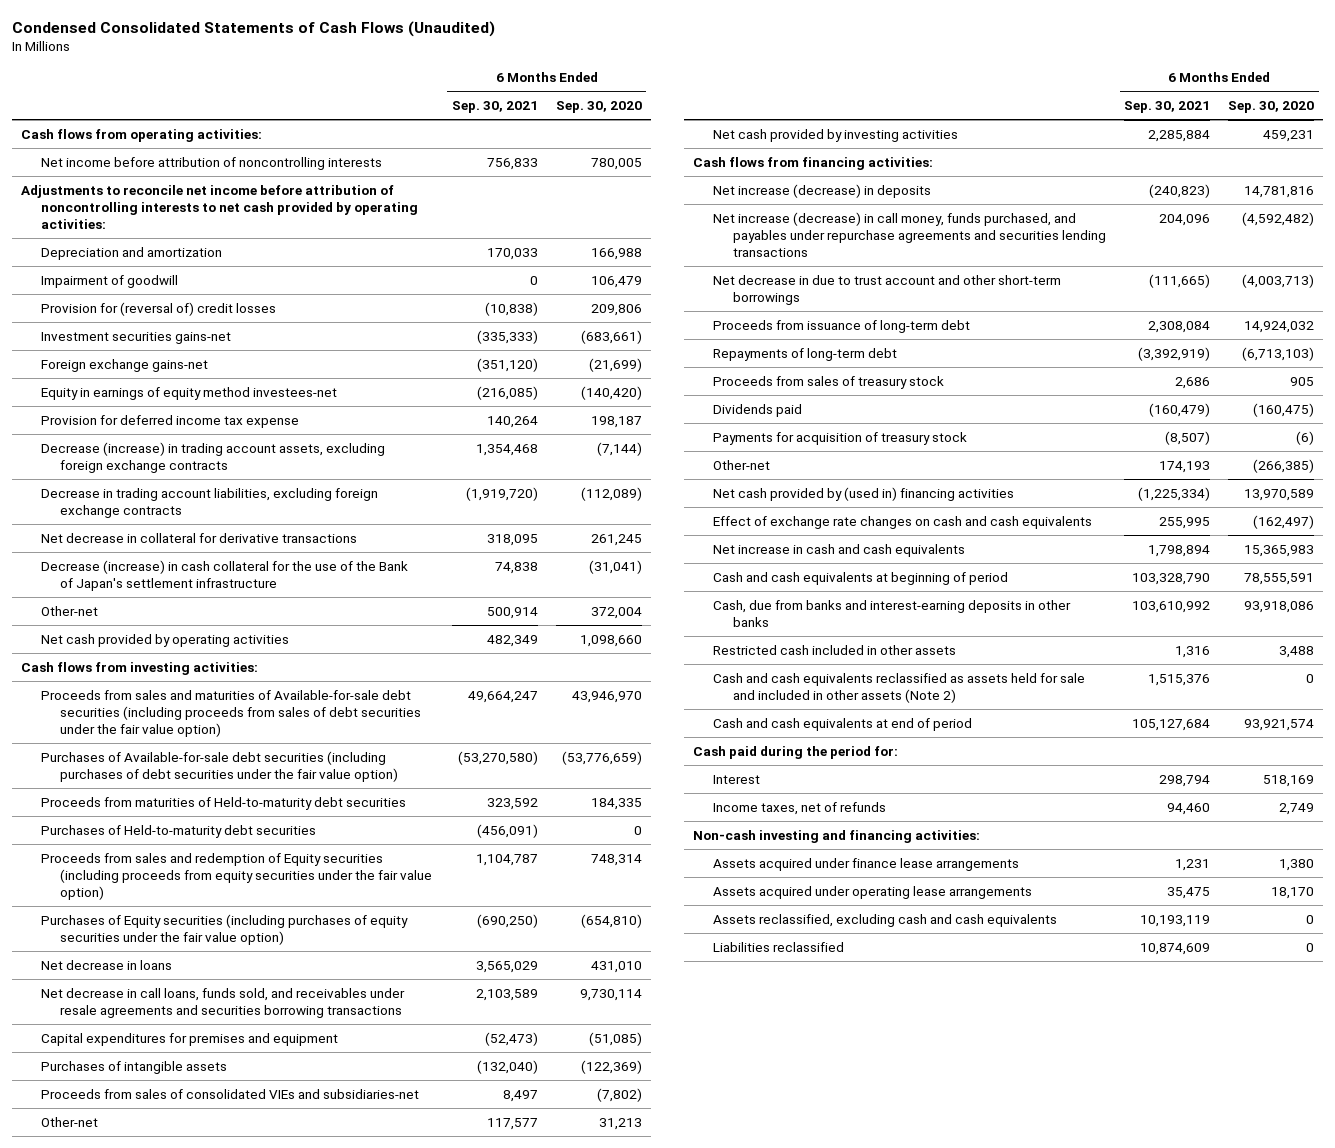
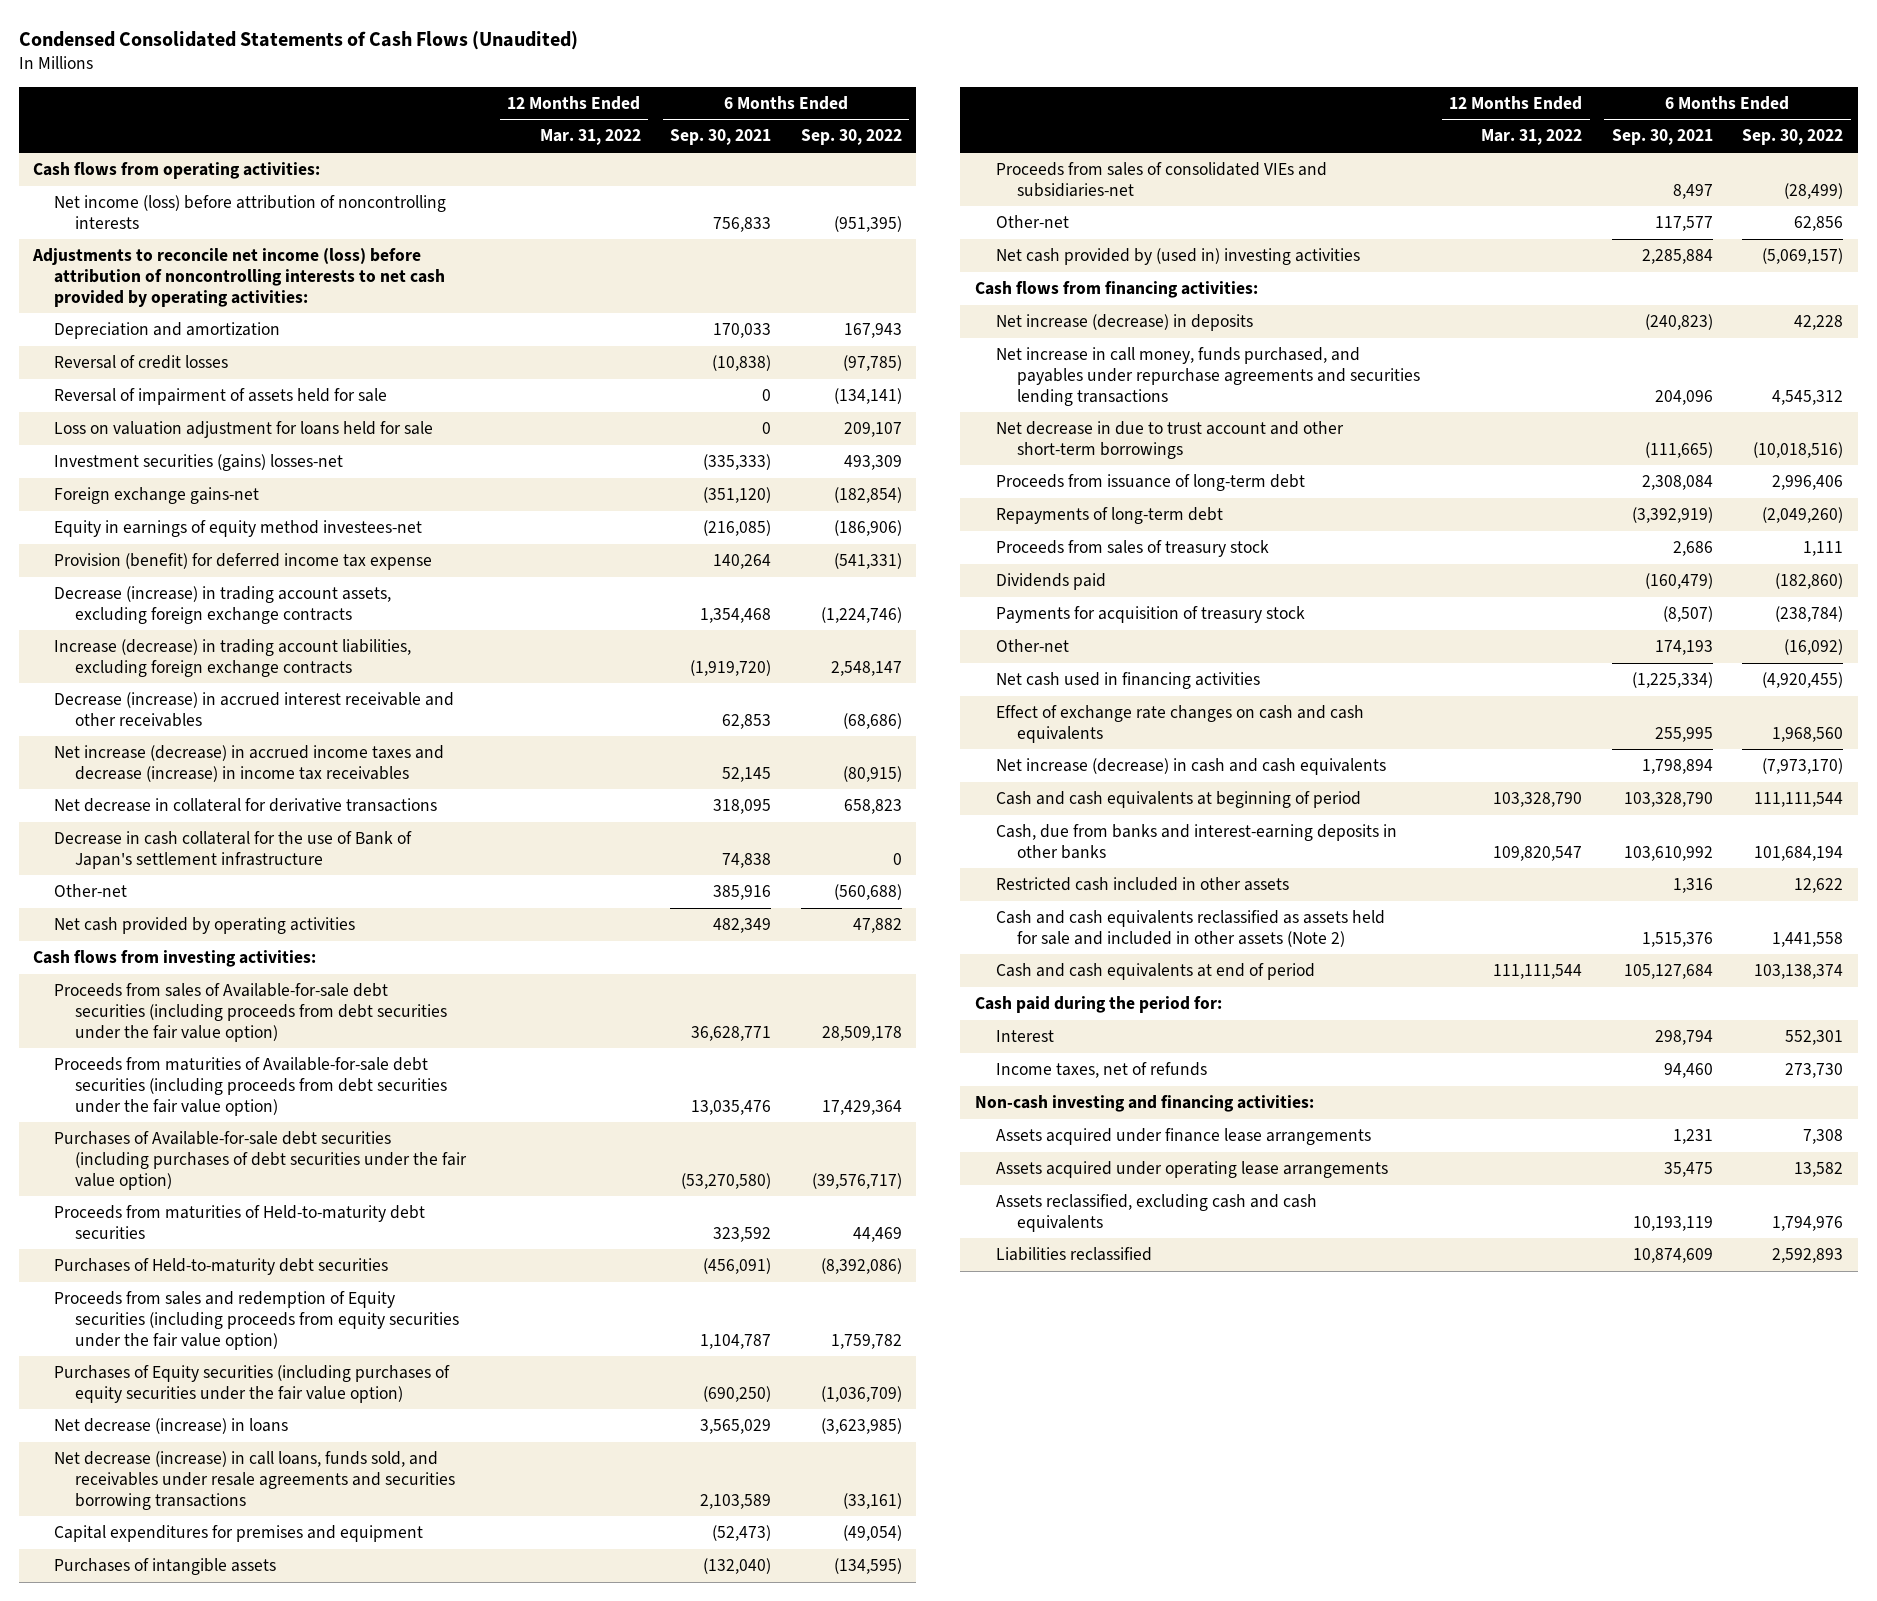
- | 6 Months Ended Sep. 30, 2021 | 6 Months Ended Sep. 30, 2020
+ | 12 Months Ended Mar. 31, 2022 | 6 Months Ended Sep. 30, 2021 | 6 Months Ended Sep. 30, 2022
- Net income before attribution of noncontrolling interests | 756,833 | 780,005
- Adjustments to reconcile net income before attribution of noncontrolling interests to net cash provided by operating activities:
+ Net income (loss) before attribution of noncontrolling interests | | 756,833 | (951,395)
+ Adjustments to reconcile net income (loss) before attribution of noncontrolling interests to net cash provided by operating activities:
- Impairment of goodwill | 0 | 106,479
- Provision for (reversal of) credit losses | (10,838) | 209,806
- Investment securities gains-net | (335,333) | (683,661)
+ Reversal of credit losses | | (10,838) | (97,785)
+ Reversal of impairment of assets held for sale | | 0 | (134,141)
+ Loss on valuation adjustment for loans held for sale | | 0 | 209,107
+ Investment securities (gains) losses-net | | (335,333) | 493,309
- Provision for deferred income tax expense | 140,264 | 198,187
+ Provision (benefit) for deferred income tax expense | | 140,264 | (541,331)
- Decrease in trading account liabilities, excluding foreign exchange contracts | (1,919,720) | (112,089)
+ Increase (decrease) in trading account liabilities, excluding foreign exchange contracts | | (1,919,720) | 2,548,147
+ Decrease (increase) in accrued interest receivable and other receivables | | 62,853 | (68,686)
+ Net increase (decrease) in accrued income taxes and decrease (increase) in income tax receivables | | 52,145 | (80,915)
- Decrease (increase) in cash collateral for the use of the Bank of Japan's settlement infrastructure | 74,838 | (31,041)
- Other-net | 500,914 | 372,004
+ Decrease in cash collateral for the use of Bank of Japan's settlement infrastructure | | 74,838 | 0
+ Other-net | | 385,916 | (560,688)
- Proceeds from sales and maturities of Available-for-sale debt securities (including proceeds from sales of debt securities under the fair value option) | 49,664,247 | 43,946,970
+ Proceeds from sales of Available-for-sale debt securities (including proceeds from debt securities under the fair value option) | | 36,628,771 | 28,509,178
+ Proceeds from maturities of Available-for-sale debt securities (including proceeds from debt securities under the fair value option) | | 13,035,476 | 17,429,364
- Net decrease in loans | 3,565,029 | 431,010
- Net decrease in call loans, funds sold, and receivables under resale agreements and securities borrowing transactions | 2,103,589 | 9,730,114
+ Net decrease (increase) in loans | | 3,565,029 | (3,623,985)
+ Net decrease (increase) in call loans, funds sold, and receivables under resale agreements and securities borrowing transactions | | 2,103,589 | (33,161)
- Net cash provided by investing activities | 2,285,884 | 459,231
+ Net cash provided by (used in) investing activities | | 2,285,884 | (5,069,157)
- Net increase (decrease) in call money, funds purchased, and payables under repurchase agreements and securities lending transactions | 204,096 | (4,592,482)
+ Net increase in call money, funds purchased, and payables under repurchase agreements and securities lending transactions | | 204,096 | 4,545,312
- Net cash provided by (used in) financing activities | (1,225,334) | 13,970,589
+ Net cash used in financing activities | | (1,225,334) | (4,920,455)
- Net increase in cash and cash equivalents | 1,798,894 | 15,365,983
+ Net increase (decrease) in cash and cash equivalents | | 1,798,894 | (7,973,170)

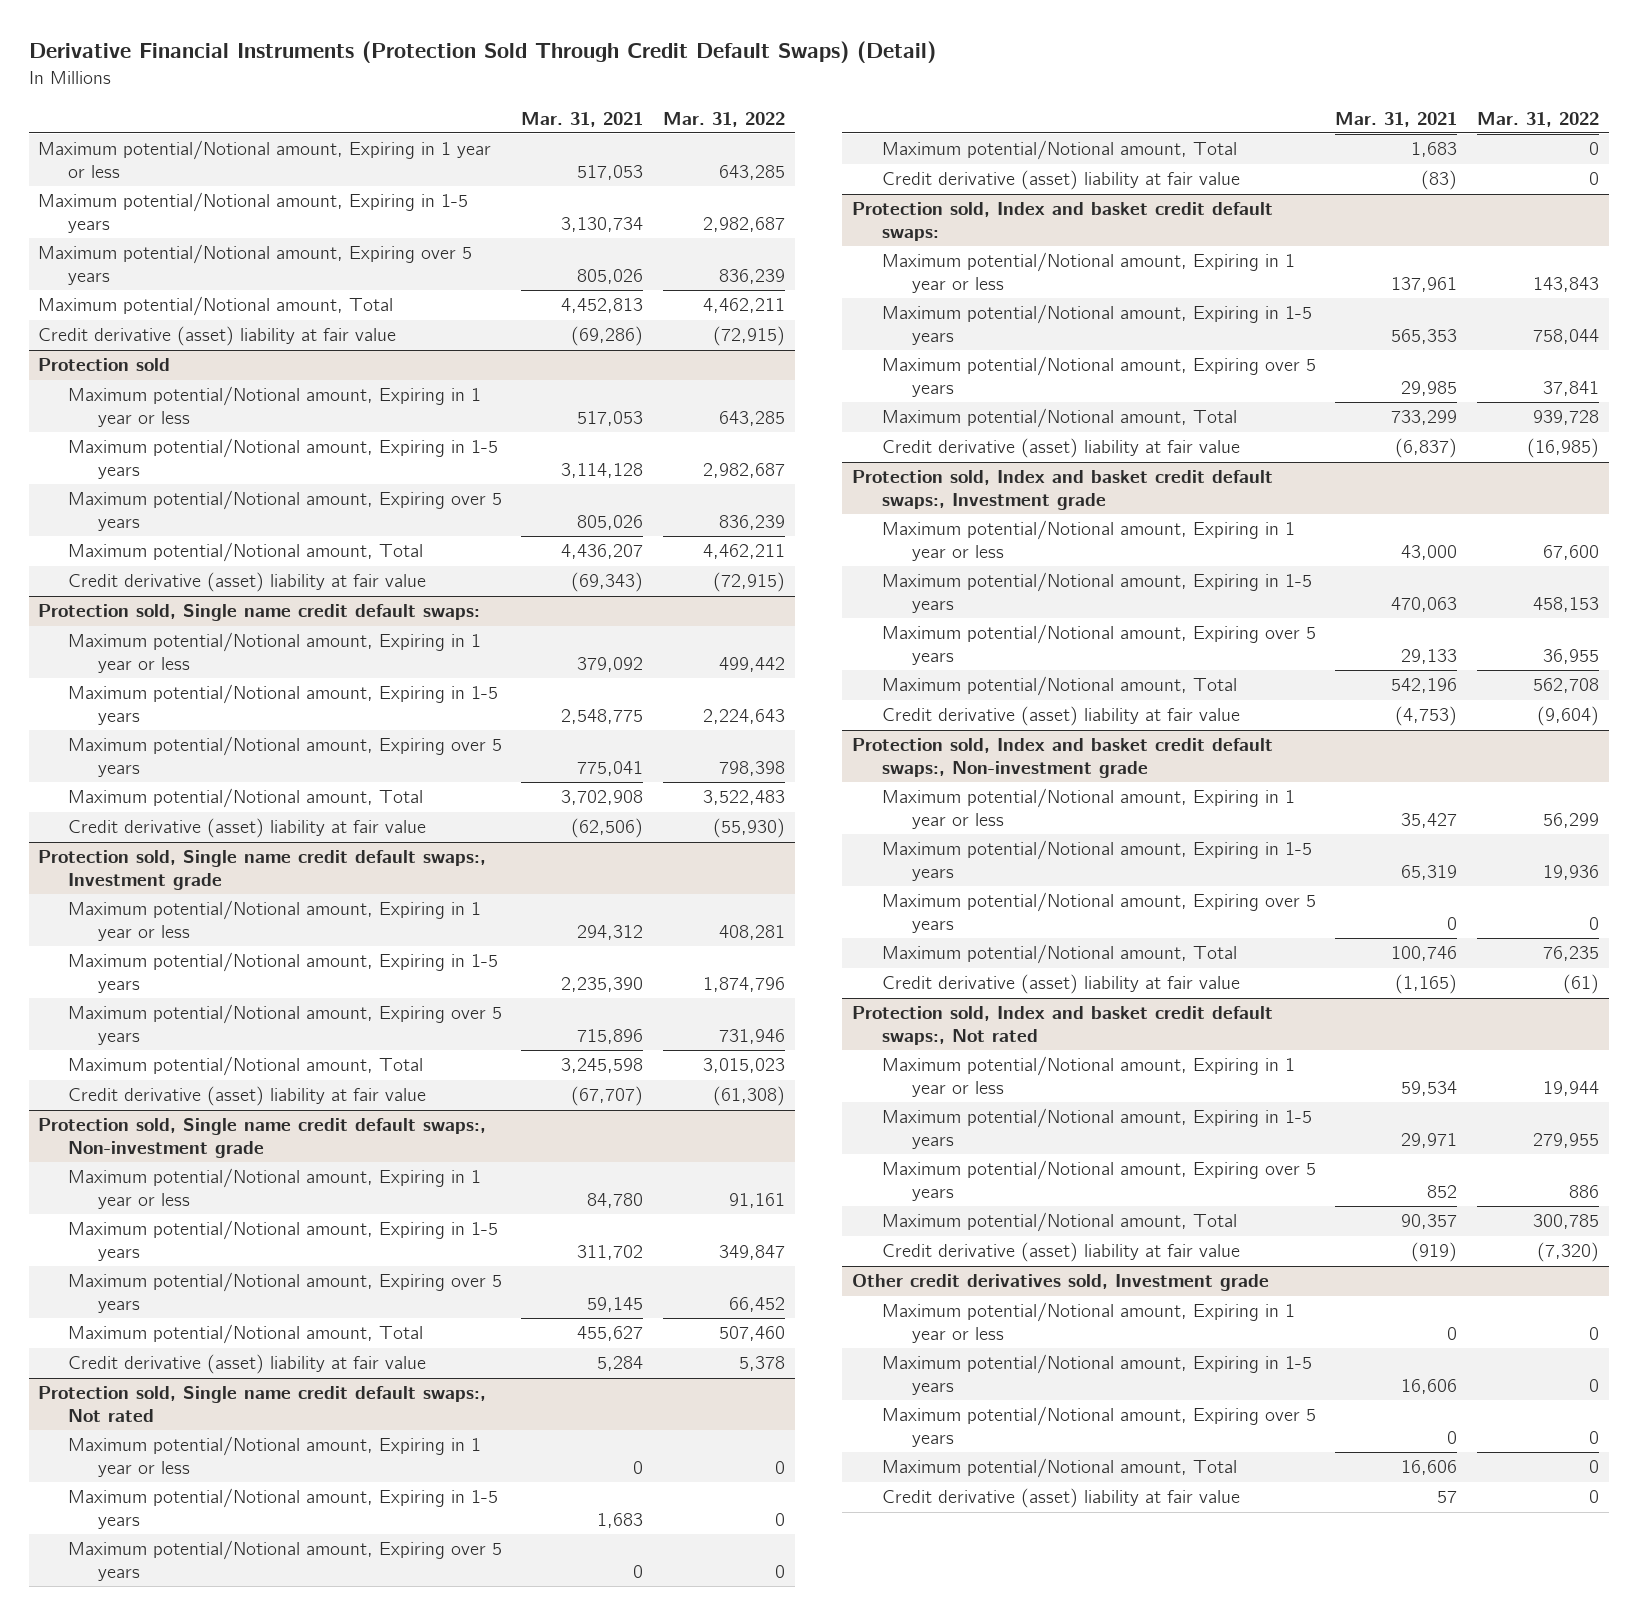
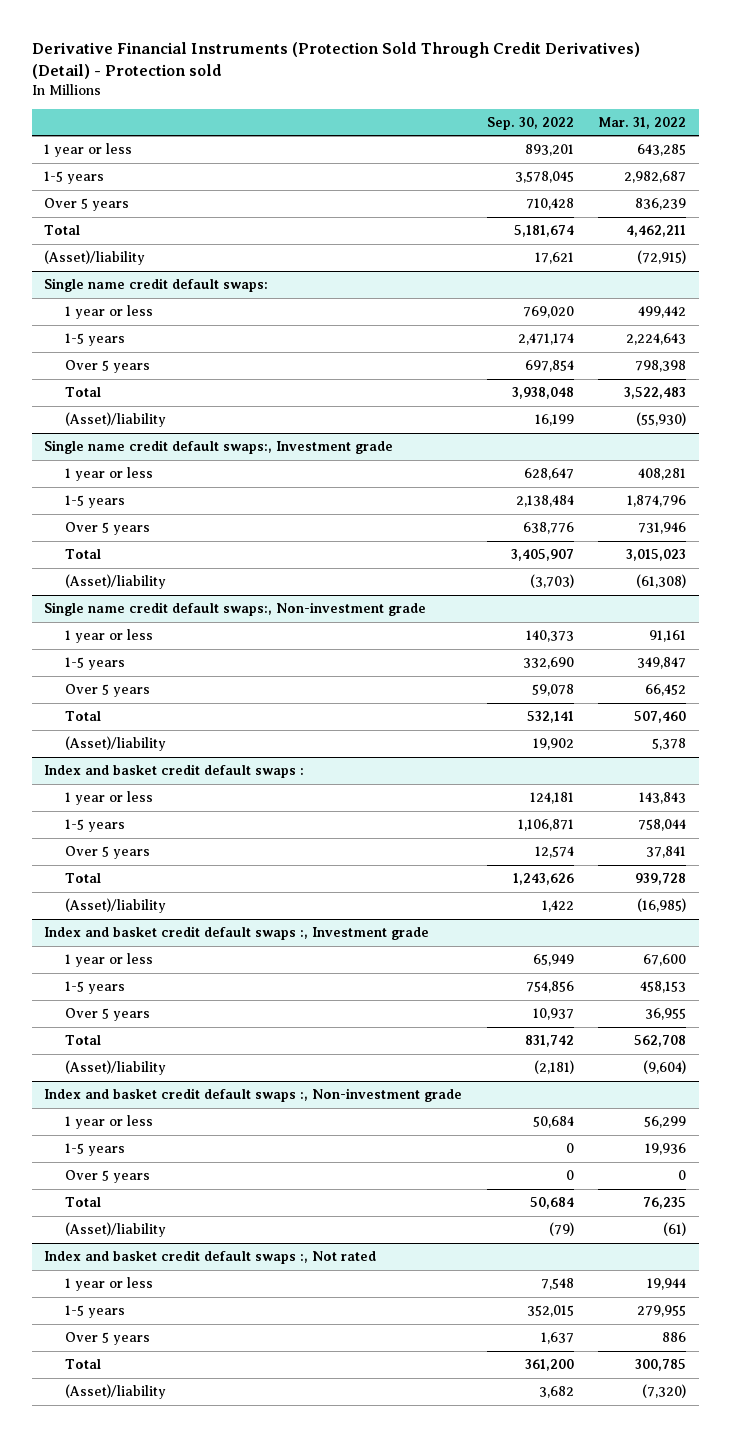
- Derivative Financial Instruments (Protection Sold Through Credit Default Swaps) (Detail)
+ Derivative Financial Instruments (Protection Sold Through Credit Derivatives) (Detail) - Protection sold
- | Mar. 31, 2021 | Mar. 31, 2022
+ | Sep. 30, 2022 | Mar. 31, 2022
- Maximum potential/Notional amount, Expiring in 1 year or less | 517,053 | 643,285
- Maximum potential/Notional amount, Expiring in 1-5 years | 3,130,734 | 2,982,687
- Maximum potential/Notional amount, Expiring over 5 years | 805,026 | 836,239
- Maximum potential/Notional amount, Total | 4,452,813 | 4,462,211
- Credit derivative (asset) liability at fair value | (69,286) | (72,915)
- Protection sold
- Maximum potential/Notional amount, Expiring in 1 year or less | 517,053 | 643,285
- Maximum potential/Notional amount, Expiring in 1-5 years | 3,114,128 | 2,982,687
- Maximum potential/Notional amount, Expiring over 5 years | 805,026 | 836,239
- Maximum potential/Notional amount, Total | 4,436,207 | 4,462,211
- Credit derivative (asset) liability at fair value | (69,343) | (72,915)
- Protection sold, Single name credit default swaps:
- Maximum potential/Notional amount, Expiring in 1 year or less | 379,092 | 499,442
- Maximum potential/Notional amount, Expiring in 1-5 years | 2,548,775 | 2,224,643
- Maximum potential/Notional amount, Expiring over 5 years | 775,041 | 798,398
- Maximum potential/Notional amount, Total | 3,702,908 | 3,522,483
- Credit derivative (asset) liability at fair value | (62,506) | (55,930)
- Protection sold, Single name credit default swaps:, Investment grade
- Maximum potential/Notional amount, Expiring in 1 year or less | 294,312 | 408,281
- Maximum potential/Notional amount, Expiring in 1-5 years | 2,235,390 | 1,874,796
- Maximum potential/Notional amount, Expiring over 5 years | 715,896 | 731,946
- Maximum potential/Notional amount, Total | 3,245,598 | 3,015,023
- Credit derivative (asset) liability at fair value | (67,707) | (61,308)
- Protection sold, Single name credit default swaps:, Non-investment grade
- Maximum potential/Notional amount, Expiring in 1 year or less | 84,780 | 91,161
- Maximum potential/Notional amount, Expiring in 1-5 years | 311,702 | 349,847
- Maximum potential/Notional amount, Expiring over 5 years | 59,145 | 66,452
- Maximum potential/Notional amount, Total | 455,627 | 507,460
- Credit derivative (asset) liability at fair value | 5,284 | 5,378
- Protection sold, Single name credit default swaps:, Not rated
- Maximum potential/Notional amount, Expiring in 1 year or less | 0 | 0
- Maximum potential/Notional amount, Expiring in 1-5 years | 1,683 | 0
- Maximum potential/Notional amount, Expiring over 5 years | 0 | 0
- Maximum potential/Notional amount, Total | 1,683 | 0
- Credit derivative (asset) liability at fair value | (83) | 0
- Protection sold, Index and basket credit default swaps:
- Maximum potential/Notional amount, Expiring in 1 year or less | 137,961 | 143,843
- Maximum potential/Notional amount, Expiring in 1-5 years | 565,353 | 758,044
- Maximum potential/Notional amount, Expiring over 5 years | 29,985 | 37,841
- Maximum potential/Notional amount, Total | 733,299 | 939,728
- Credit derivative (asset) liability at fair value | (6,837) | (16,985)
- Protection sold, Index and basket credit default swaps:, Investment grade
- Maximum potential/Notional amount, Expiring in 1 year or less | 43,000 | 67,600
- Maximum potential/Notional amount, Expiring in 1-5 years | 470,063 | 458,153
- Maximum potential/Notional amount, Expiring over 5 years | 29,133 | 36,955
- Maximum potential/Notional amount, Total | 542,196 | 562,708
- Credit derivative (asset) liability at fair value | (4,753) | (9,604)
- Protection sold, Index and basket credit default swaps:, Non-investment grade
- Maximum potential/Notional amount, Expiring in 1 year or less | 35,427 | 56,299
- Maximum potential/Notional amount, Expiring in 1-5 years | 65,319 | 19,936
- Maximum potential/Notional amount, Expiring over 5 years | 0 | 0
- Maximum potential/Notional amount, Total | 100,746 | 76,235
- Credit derivative (asset) liability at fair value | (1,165) | (61)
- Protection sold, Index and basket credit default swaps:, Not rated
- Maximum potential/Notional amount, Expiring in 1 year or less | 59,534 | 19,944
- Maximum potential/Notional amount, Expiring in 1-5 years | 29,971 | 279,955
- Maximum potential/Notional amount, Expiring over 5 years | 852 | 886
- Maximum potential/Notional amount, Total | 90,357 | 300,785
- Credit derivative (asset) liability at fair value | (919) | (7,320)
- Other credit derivatives sold, Investment grade
- Maximum potential/Notional amount, Expiring in 1 year or less | 0 | 0
- Maximum potential/Notional amount, Expiring in 1-5 years | 16,606 | 0
- Maximum potential/Notional amount, Expiring over 5 years | 0 | 0
- Maximum potential/Notional amount, Total | 16,606 | 0
- Credit derivative (asset) liability at fair value | 57 | 0
+ 1 year or less | 893,201 | 643,285
+ 1-5 years | 3,578,045 | 2,982,687
+ Over 5 years | 710,428 | 836,239
+ Total | 5,181,674 | 4,462,211
+ (Asset)/liability | 17,621 | (72,915)
+ Single name credit default swaps:
+ 1 year or less | 769,020 | 499,442
+ 1-5 years | 2,471,174 | 2,224,643
+ Over 5 years | 697,854 | 798,398
+ Total | 3,938,048 | 3,522,483
+ (Asset)/liability | 16,199 | (55,930)
+ Single name credit default swaps:, Investment grade
+ 1 year or less | 628,647 | 408,281
+ 1-5 years | 2,138,484 | 1,874,796
+ Over 5 years | 638,776 | 731,946
+ Total | 3,405,907 | 3,015,023
+ (Asset)/liability | (3,703) | (61,308)
+ Single name credit default swaps:, Non-investment grade
+ 1 year or less | 140,373 | 91,161
+ 1-5 years | 332,690 | 349,847
+ Over 5 years | 59,078 | 66,452
+ Total | 532,141 | 507,460
+ (Asset)/liability | 19,902 | 5,378
+ Index and basket credit default swaps :
+ 1 year or less | 124,181 | 143,843
+ 1-5 years | 1,106,871 | 758,044
+ Over 5 years | 12,574 | 37,841
+ Total | 1,243,626 | 939,728
+ (Asset)/liability | 1,422 | (16,985)
+ Index and basket credit default swaps :, Investment grade
+ 1 year or less | 65,949 | 67,600
+ 1-5 years | 754,856 | 458,153
+ Over 5 years | 10,937 | 36,955
+ Total | 831,742 | 562,708
+ (Asset)/liability | (2,181) | (9,604)
+ Index and basket credit default swaps :, Non-investment grade
+ 1 year or less | 50,684 | 56,299
+ 1-5 years | 0 | 19,936
+ Over 5 years | 0 | 0
+ Total | 50,684 | 76,235
+ (Asset)/liability | (79) | (61)
+ Index and basket credit default swaps :, Not rated
+ 1 year or less | 7,548 | 19,944
+ 1-5 years | 352,015 | 279,955
+ Over 5 years | 1,637 | 886
+ Total | 361,200 | 300,785
+ (Asset)/liability | 3,682 | (7,320)

